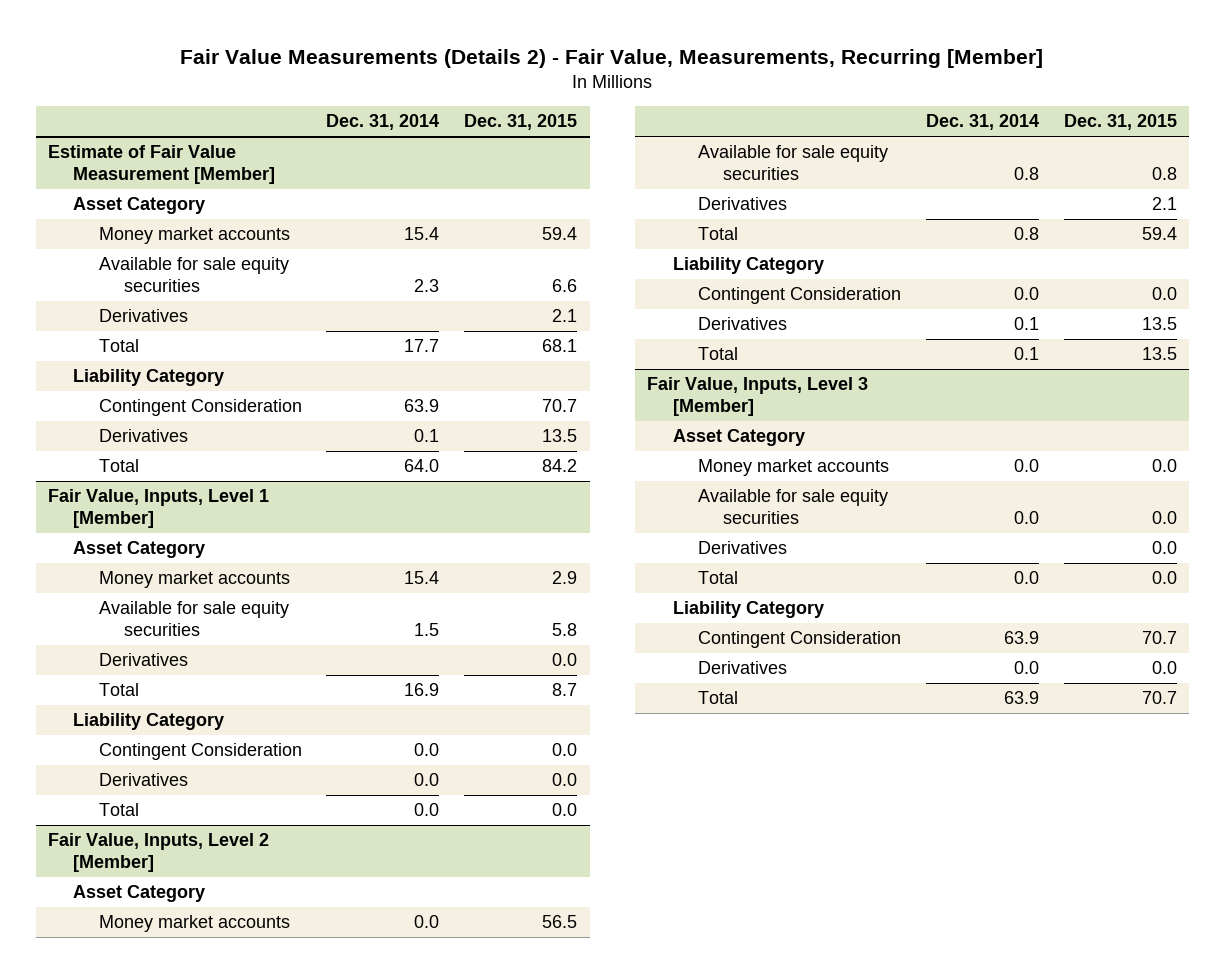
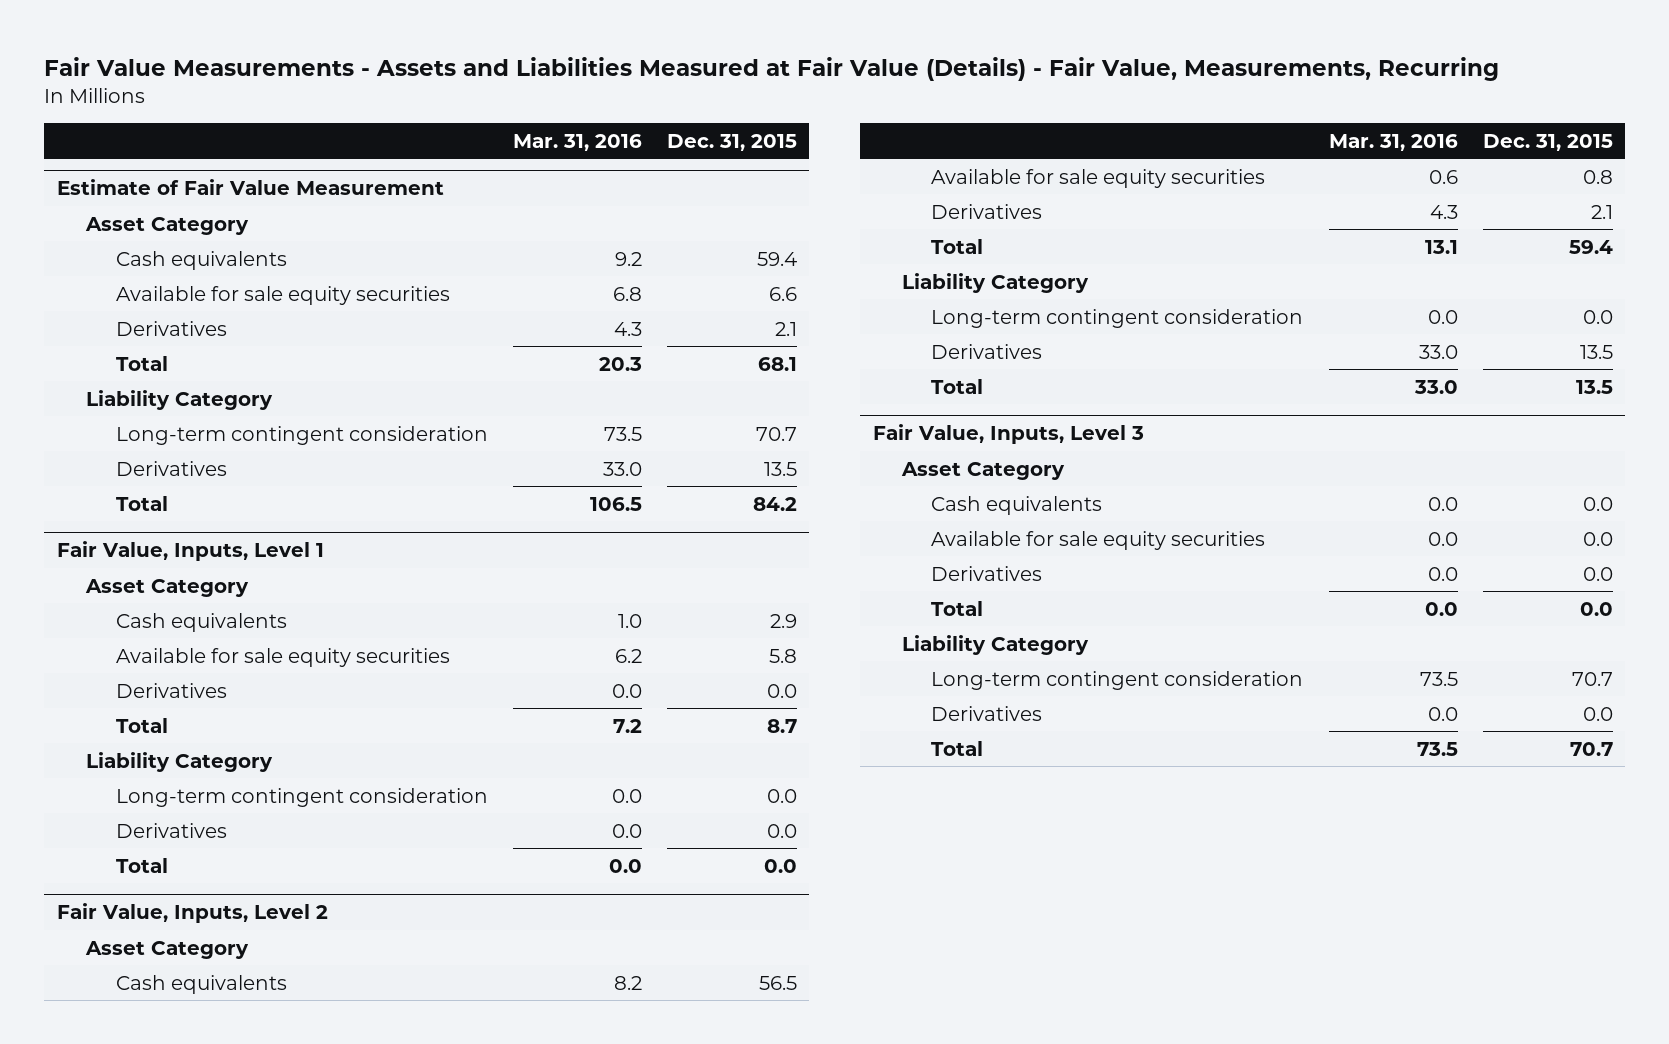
- Fair Value Measurements (Details 2) - Fair Value, Measurements, Recurring [Member]
+ Fair Value Measurements - Assets and Liabilities Measured at Fair Value (Details) - Fair Value, Measurements, Recurring
- | Dec. 31, 2014 | Dec. 31, 2015
+ | Mar. 31, 2016 | Dec. 31, 2015
- Estimate of Fair Value Measurement [Member]
+ Estimate of Fair Value Measurement
- Money market accounts | 15.4 | 59.4
+ Cash equivalents | 9.2 | 59.4
- Contingent Consideration | 63.9 | 70.7
+ Long-term contingent consideration | 73.5 | 70.7
- Fair Value, Inputs, Level 1 [Member]
+ Fair Value, Inputs, Level 1
- Money market accounts | 15.4 | 2.9
+ Cash equivalents | 1.0 | 2.9
- Contingent Consideration | 0.0 | 0.0
+ Long-term contingent consideration | 0.0 | 0.0
- Fair Value, Inputs, Level 2 [Member]
+ Fair Value, Inputs, Level 2
- Money market accounts | 0.0 | 56.5
+ Cash equivalents | 8.2 | 56.5
- Contingent Consideration | 0.0 | 0.0
+ Long-term contingent consideration | 0.0 | 0.0
- Fair Value, Inputs, Level 3 [Member]
+ Fair Value, Inputs, Level 3
- Money market accounts | 0.0 | 0.0
+ Cash equivalents | 0.0 | 0.0
- Contingent Consideration | 63.9 | 70.7
+ Long-term contingent consideration | 73.5 | 70.7

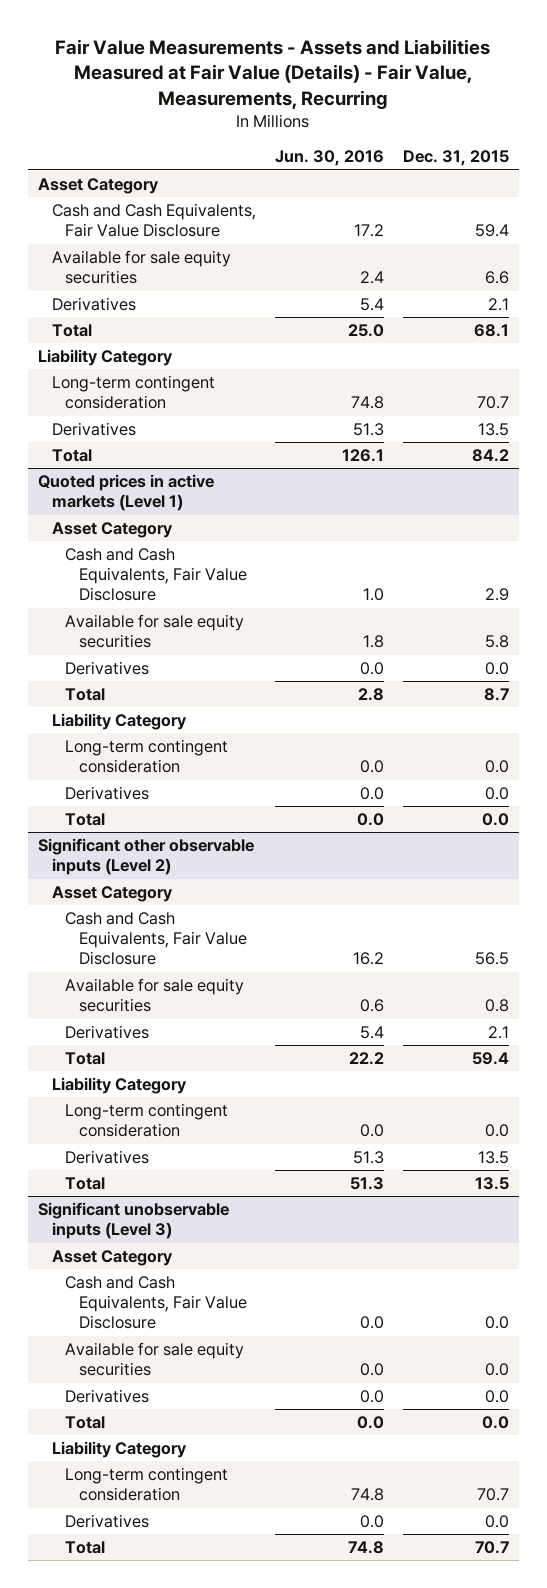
- | Mar. 31, 2016 | Dec. 31, 2015
+ | Jun. 30, 2016 | Dec. 31, 2015
- Estimate of Fair Value Measurement
- Cash equivalents | 9.2 | 59.4
+ Cash and Cash Equivalents, Fair Value Disclosure | 17.2 | 59.4
- Fair Value, Inputs, Level 1
+ Quoted prices in active markets (Level 1)
- Cash equivalents | 1.0 | 2.9
+ Cash and Cash Equivalents, Fair Value Disclosure | 1.0 | 2.9
- Fair Value, Inputs, Level 2
+ Significant other observable inputs (Level 2)
- Cash equivalents | 8.2 | 56.5
+ Cash and Cash Equivalents, Fair Value Disclosure | 16.2 | 56.5
- Fair Value, Inputs, Level 3
+ Significant unobservable inputs (Level 3)
- Cash equivalents | 0.0 | 0.0
+ Cash and Cash Equivalents, Fair Value Disclosure | 0.0 | 0.0

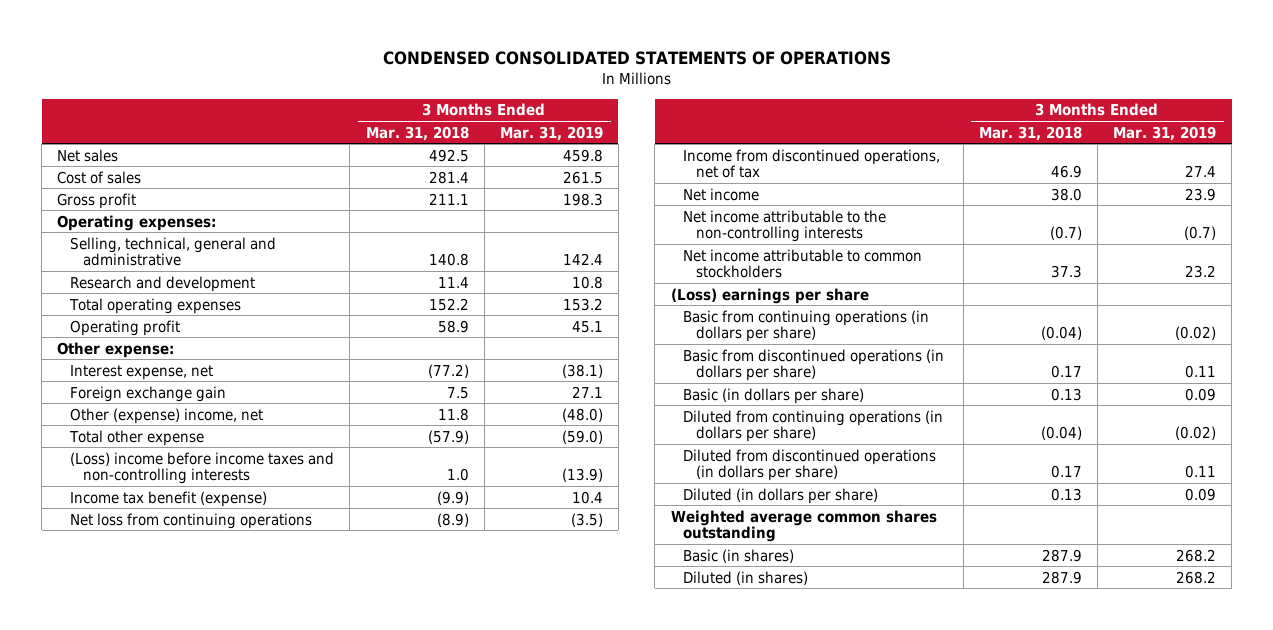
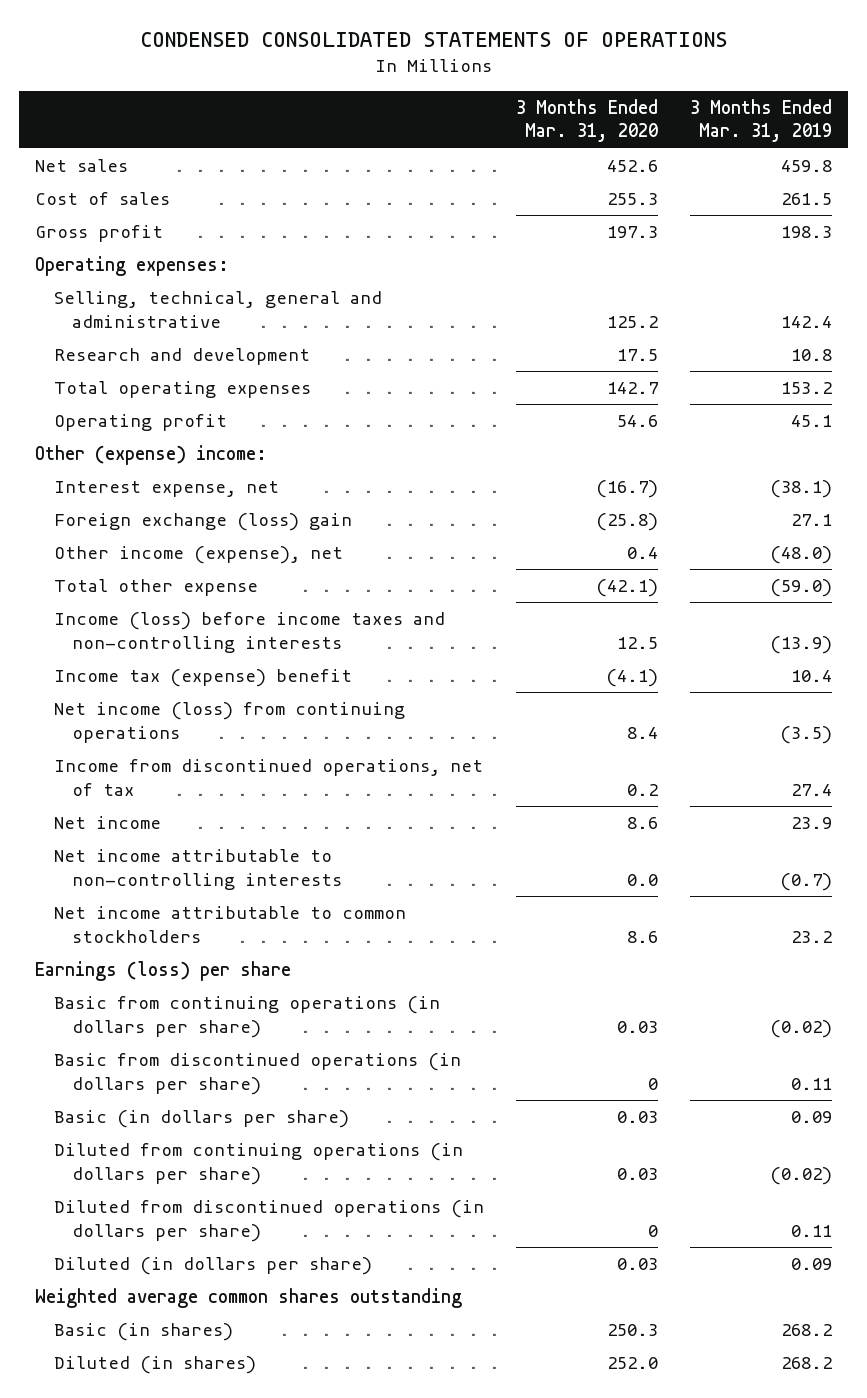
- | 3 Months Ended Mar. 31, 2018 | 3 Months Ended Mar. 31, 2019
+ | 3 Months Ended Mar. 31, 2020 | 3 Months Ended Mar. 31, 2019
- Other expense:
+ Other (expense) income:
- Foreign exchange gain | 7.5 | 27.1
- Other (expense) income, net | 11.8 | (48.0)
+ Foreign exchange (loss) gain | (25.8) | 27.1
+ Other income (expense), net | 0.4 | (48.0)
- (Loss) income before income taxes and non-controlling interests | 1.0 | (13.9)
- Income tax benefit (expense) | (9.9) | 10.4
- Net loss from continuing operations | (8.9) | (3.5)
+ Income (loss) before income taxes and non-controlling interests | 12.5 | (13.9)
+ Income tax (expense) benefit | (4.1) | 10.4
+ Net income (loss) from continuing operations | 8.4 | (3.5)
- Net income attributable to the non-controlling interests | (0.7) | (0.7)
+ Net income attributable to non-controlling interests | 0.0 | (0.7)
- (Loss) earnings per share
+ Earnings (loss) per share

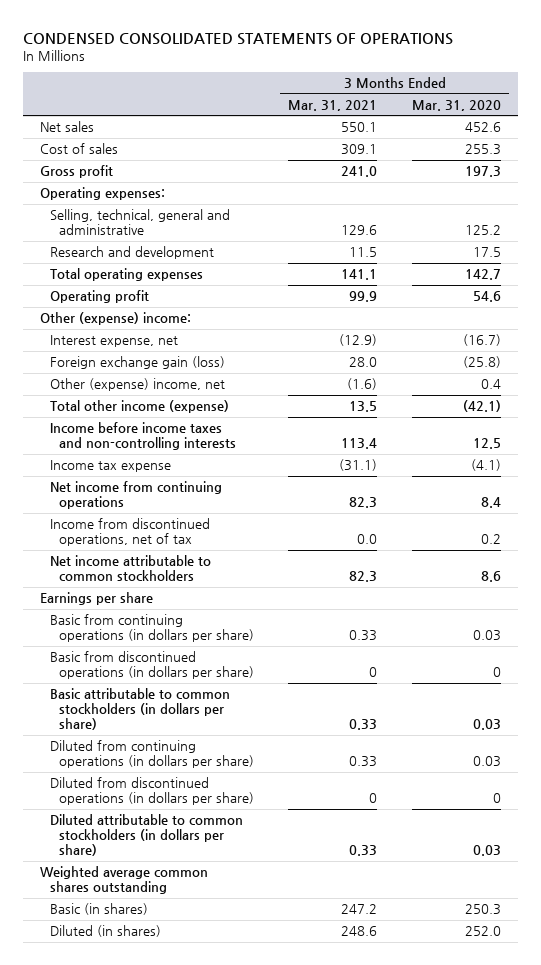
- | 3 Months Ended Mar. 31, 2020 | 3 Months Ended Mar. 31, 2019
+ | 3 Months Ended Mar. 31, 2021 | 3 Months Ended Mar. 31, 2020
- Foreign exchange (loss) gain | (25.8) | 27.1
- Other income (expense), net | 0.4 | (48.0)
- Total other expense | (42.1) | (59.0)
- Income (loss) before income taxes and non-controlling interests | 12.5 | (13.9)
- Income tax (expense) benefit | (4.1) | 10.4
- Net income (loss) from continuing operations | 8.4 | (3.5)
+ Foreign exchange gain (loss) | 28.0 | (25.8)
+ Other (expense) income, net | (1.6) | 0.4
+ Total other income (expense) | 13.5 | (42.1)
+ Income before income taxes and non-controlling interests | 113.4 | 12.5
+ Income tax expense | (31.1) | (4.1)
+ Net income from continuing operations | 82.3 | 8.4
- Net income | 8.6 | 23.9
- Net income attributable to non-controlling interests | 0.0 | (0.7)
- Earnings (loss) per share
+ Earnings per share
- Basic (in dollars per share) | 0.03 | 0.09
+ Basic attributable to common stockholders (in dollars per share) | 0.33 | 0.03
- Diluted (in dollars per share) | 0.03 | 0.09
+ Diluted attributable to common stockholders (in dollars per share) | 0.33 | 0.03

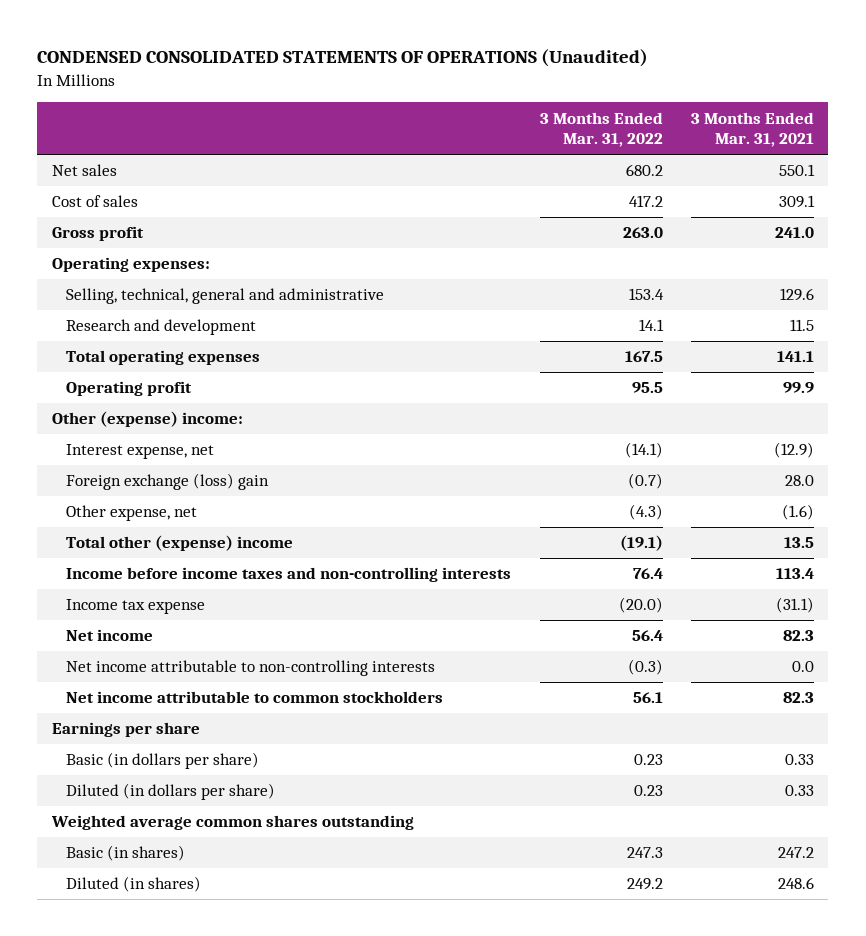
- CONDENSED CONSOLIDATED STATEMENTS OF OPERATIONS
+ CONDENSED CONSOLIDATED STATEMENTS OF OPERATIONS (Unaudited)
- | 3 Months Ended Mar. 31, 2021 | 3 Months Ended Mar. 31, 2020
+ | 3 Months Ended Mar. 31, 2022 | 3 Months Ended Mar. 31, 2021
- Foreign exchange gain (loss) | 28.0 | (25.8)
- Other (expense) income, net | (1.6) | 0.4
- Total other income (expense) | 13.5 | (42.1)
+ Foreign exchange (loss) gain | (0.7) | 28.0
+ Other expense, net | (4.3) | (1.6)
+ Total other (expense) income | (19.1) | 13.5
- Net income from continuing operations | 82.3 | 8.4
- Income from discontinued operations, net of tax | 0.0 | 0.2
+ Net income | 56.4 | 82.3
+ Net income attributable to non-controlling interests | (0.3) | 0.0
- Basic from continuing operations (in dollars per share) | 0.33 | 0.03
- Basic from discontinued operations (in dollars per share) | 0 | 0
- Basic attributable to common stockholders (in dollars per share) | 0.33 | 0.03
- Diluted from continuing operations (in dollars per share) | 0.33 | 0.03
- Diluted from discontinued operations (in dollars per share) | 0 | 0
- Diluted attributable to common stockholders (in dollars per share) | 0.33 | 0.03
+ Basic (in dollars per share) | 0.23 | 0.33
+ Diluted (in dollars per share) | 0.23 | 0.33

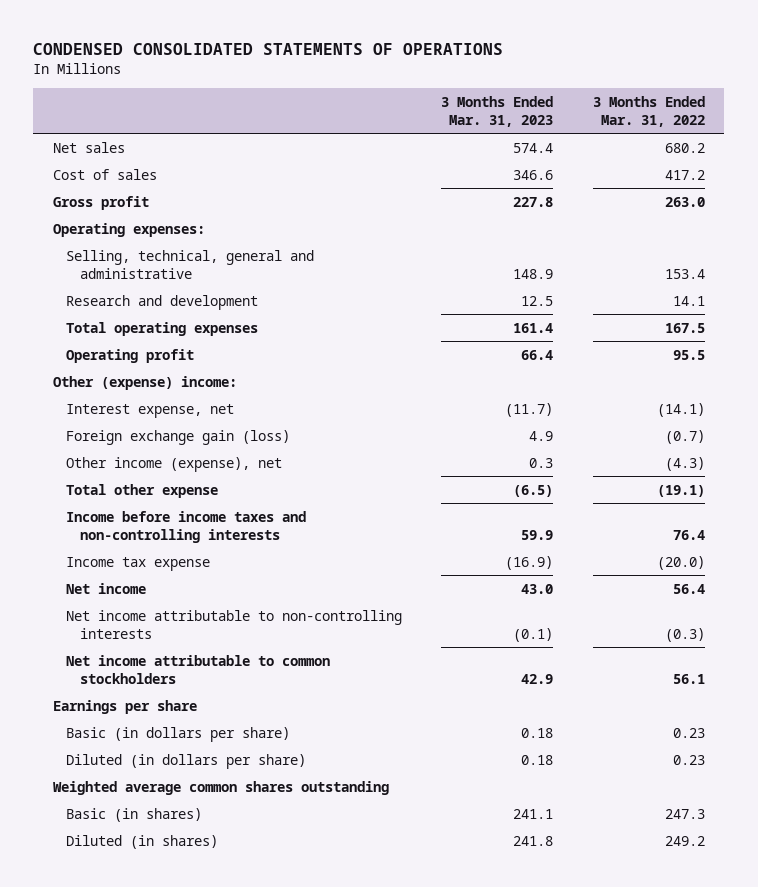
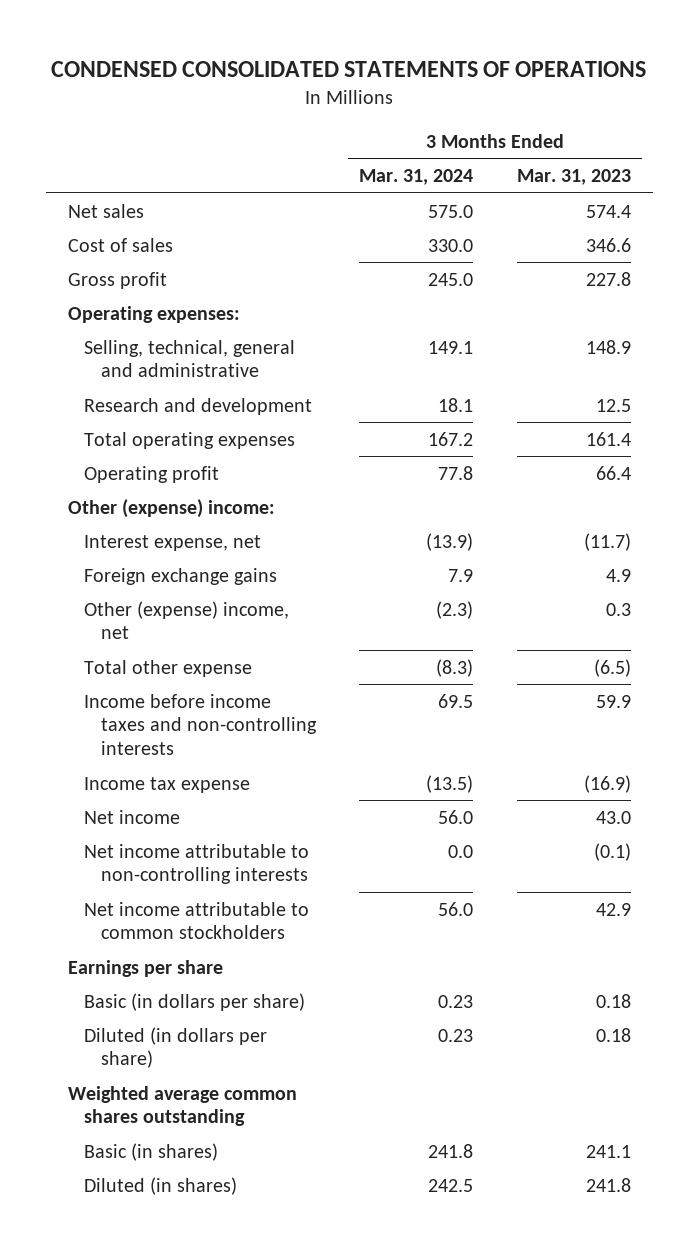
- | 3 Months Ended Mar. 31, 2023 | 3 Months Ended Mar. 31, 2022
+ | 3 Months Ended Mar. 31, 2024 | 3 Months Ended Mar. 31, 2023
- Foreign exchange gain (loss) | 4.9 | (0.7)
- Other income (expense), net | 0.3 | (4.3)
+ Foreign exchange gains | 7.9 | 4.9
+ Other (expense) income, net | (2.3) | 0.3

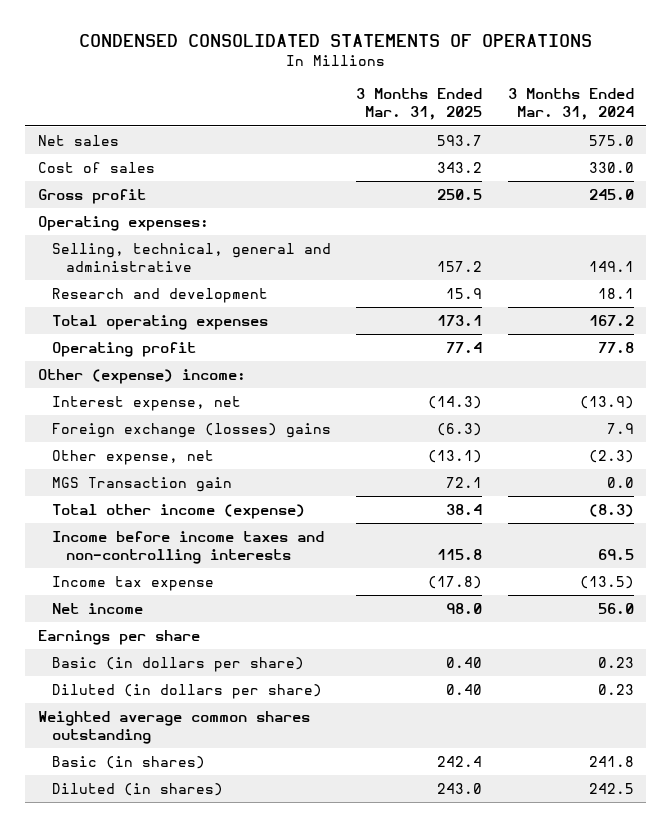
- | 3 Months Ended Mar. 31, 2024 | 3 Months Ended Mar. 31, 2023
+ | 3 Months Ended Mar. 31, 2025 | 3 Months Ended Mar. 31, 2024
- Foreign exchange gains | 7.9 | 4.9
- Other (expense) income, net | (2.3) | 0.3
- Total other expense | (8.3) | (6.5)
+ Foreign exchange (losses) gains | (6.3) | 7.9
+ Other expense, net | (13.1) | (2.3)
+ MGS Transaction gain | 72.1 | 0.0
+ Total other income (expense) | 38.4 | (8.3)
- Net income attributable to non-controlling interests | 0.0 | (0.1)
- Net income attributable to common stockholders | 56.0 | 42.9

